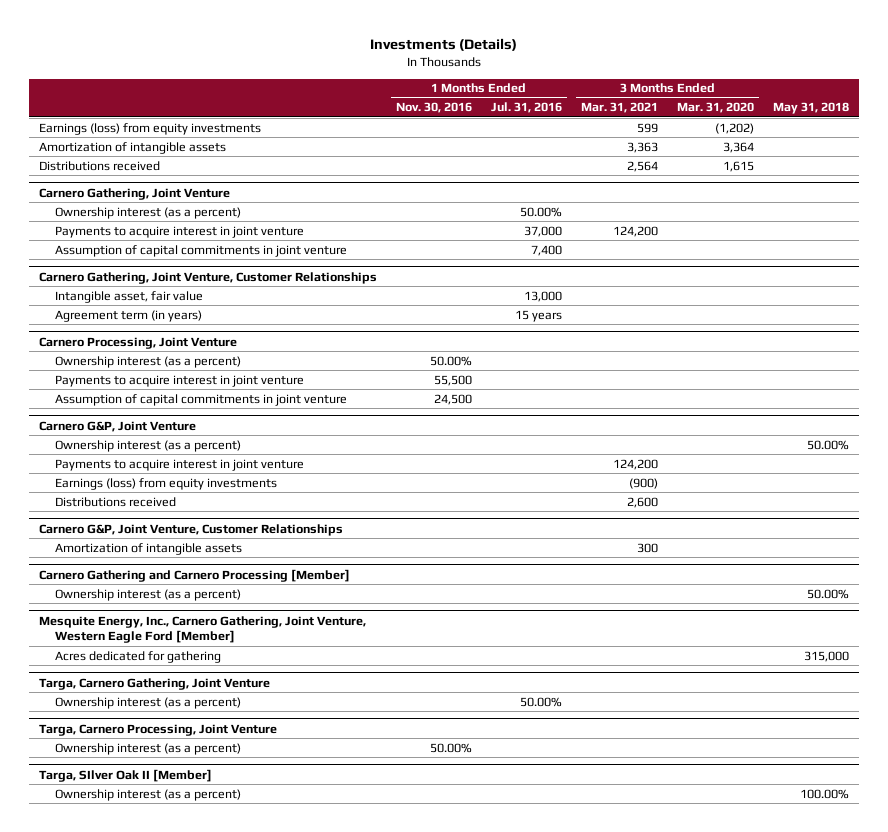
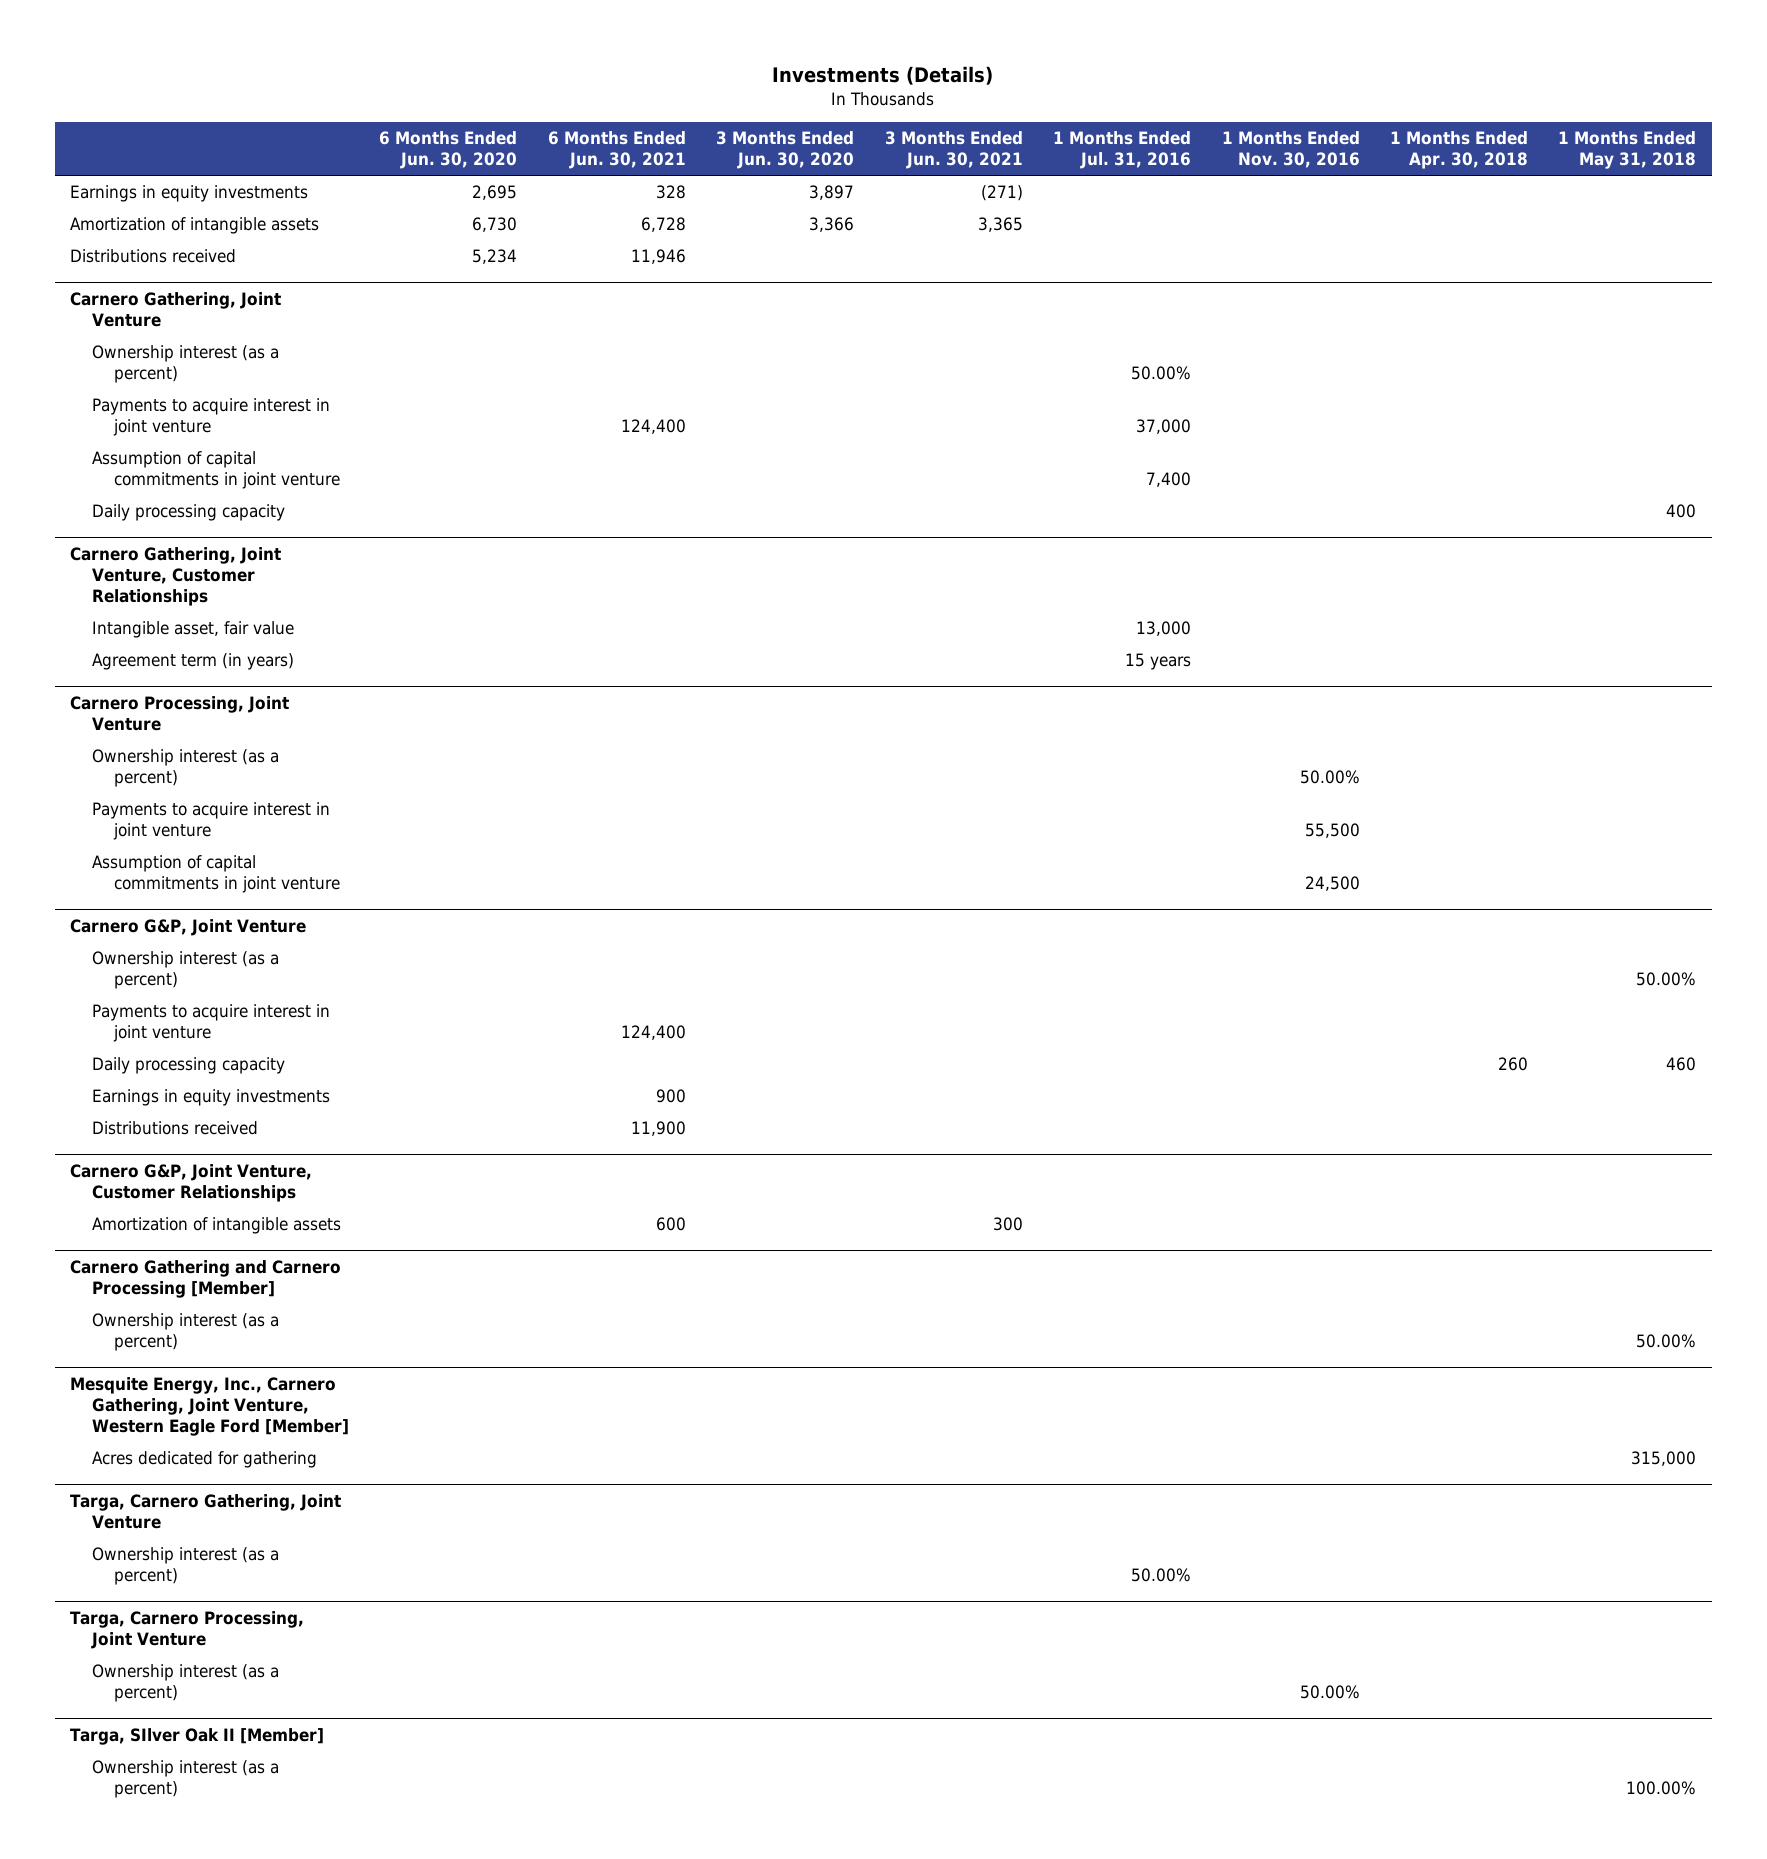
- | 1 Months Ended Nov. 30, 2016 | 1 Months Ended Jul. 31, 2016 | 3 Months Ended Mar. 31, 2021 | 3 Months Ended Mar. 31, 2020 | May 31, 2018
+ | 6 Months Ended Jun. 30, 2020 | 6 Months Ended Jun. 30, 2021 | 3 Months Ended Jun. 30, 2020 | 3 Months Ended Jun. 30, 2021 | 1 Months Ended Jul. 31, 2016 | 1 Months Ended Nov. 30, 2016 | 1 Months Ended Apr. 30, 2018 | 1 Months Ended May 31, 2018
- Earnings (loss) from equity investments | | | 599 | (1,202) |
+ Earnings in equity investments | 2,695 | 328 | 3,897 | (271) | | | |
@ Carnero Gathering, Joint Venture
+ Daily processing capacity | | | | | | | | 400
@ Carnero G&P, Joint Venture
- Earnings (loss) from equity investments | | | (900) | |
+ Daily processing capacity | | | | | | | 260 | 460
+ Earnings in equity investments | | 900 | | | | | |

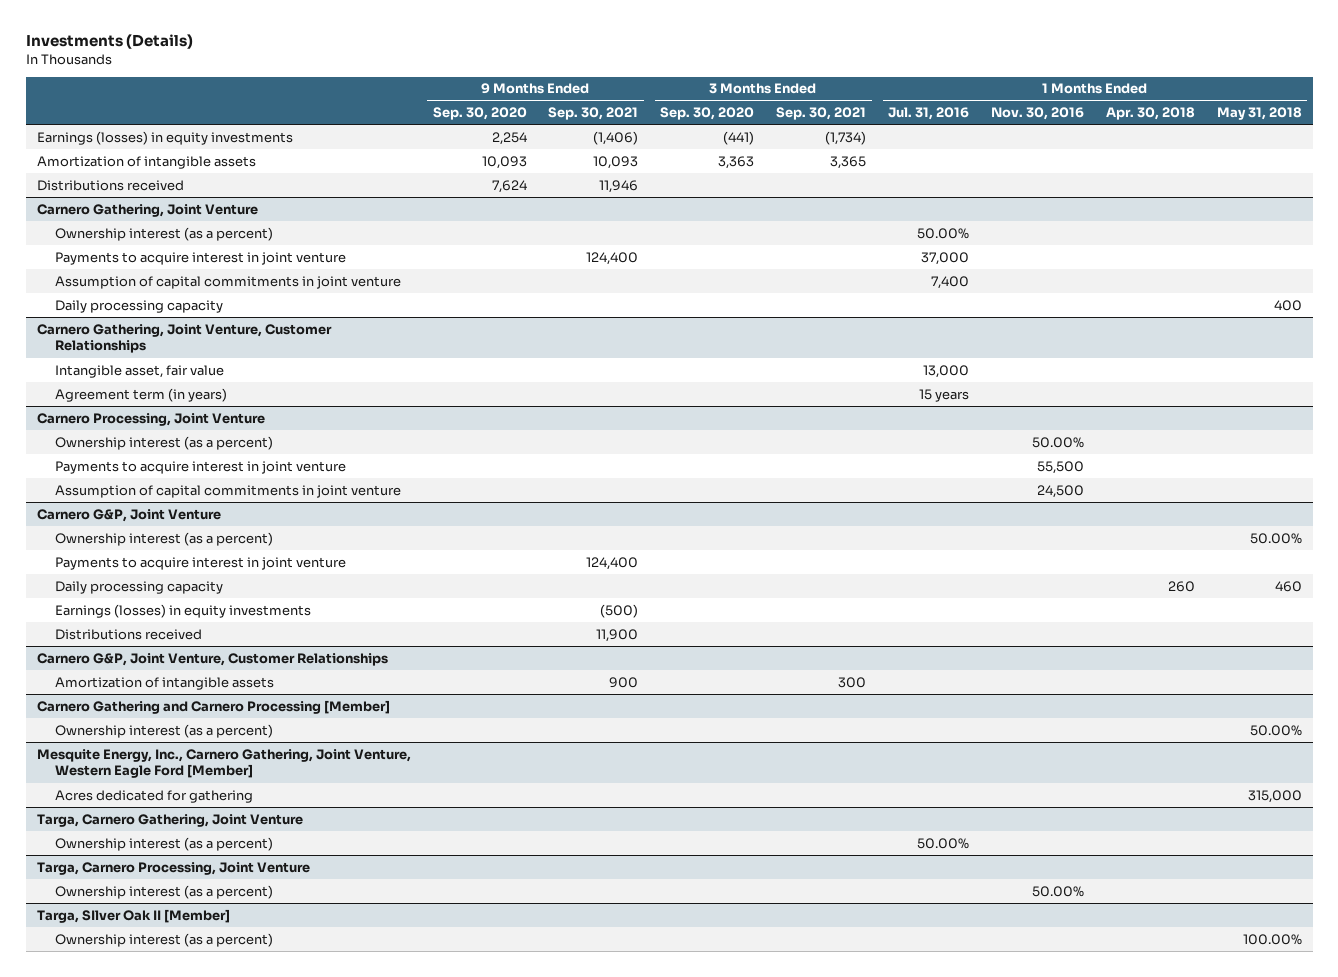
- | 6 Months Ended Jun. 30, 2020 | 6 Months Ended Jun. 30, 2021 | 3 Months Ended Jun. 30, 2020 | 3 Months Ended Jun. 30, 2021 | 1 Months Ended Jul. 31, 2016 | 1 Months Ended Nov. 30, 2016 | 1 Months Ended Apr. 30, 2018 | 1 Months Ended May 31, 2018
+ | 9 Months Ended Sep. 30, 2020 | 9 Months Ended Sep. 30, 2021 | 3 Months Ended Sep. 30, 2020 | 3 Months Ended Sep. 30, 2021 | 1 Months Ended Jul. 31, 2016 | 1 Months Ended Nov. 30, 2016 | 1 Months Ended Apr. 30, 2018 | 1 Months Ended May 31, 2018
- Earnings in equity investments | 2,695 | 328 | 3,897 | (271) | | | |
+ Earnings (losses) in equity investments | 2,254 | (1,406) | (441) | (1,734) | | | |
@ Carnero G&P, Joint Venture
- Earnings in equity investments | | 900 | | | | | |
+ Earnings (losses) in equity investments | | (500) | | | | | |

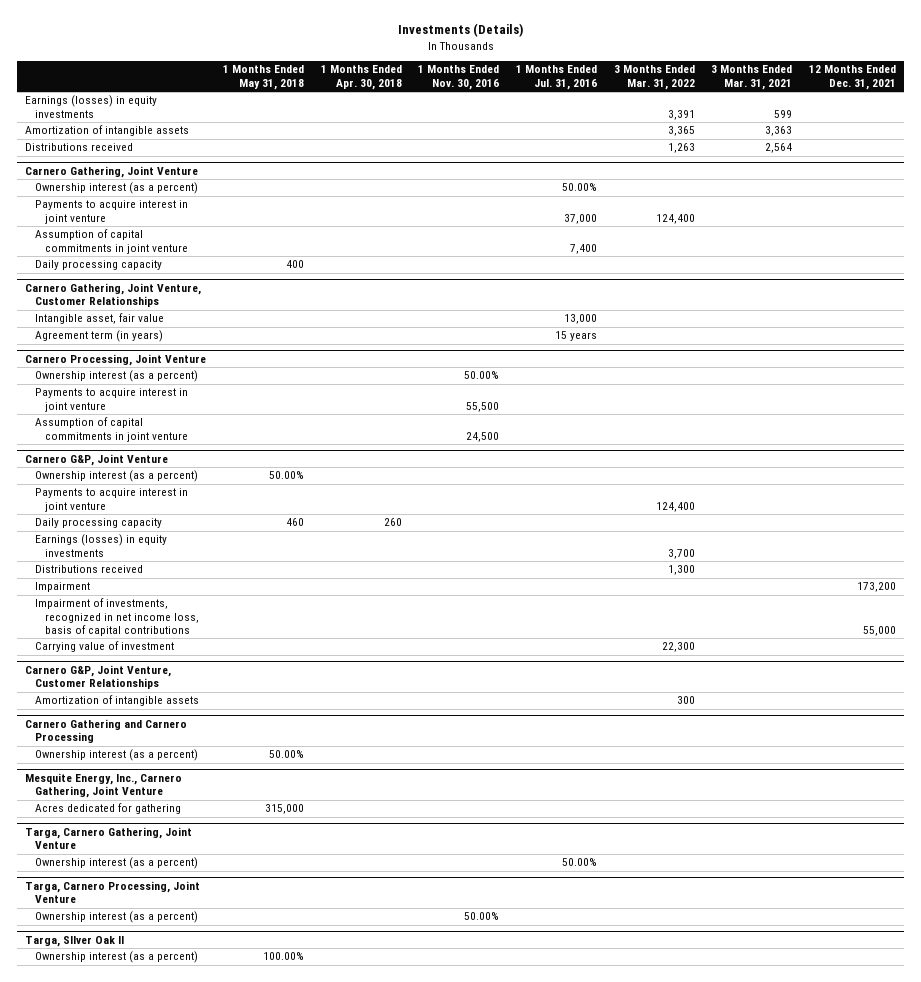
- | 9 Months Ended Sep. 30, 2020 | 9 Months Ended Sep. 30, 2021 | 3 Months Ended Sep. 30, 2020 | 3 Months Ended Sep. 30, 2021 | 1 Months Ended Jul. 31, 2016 | 1 Months Ended Nov. 30, 2016 | 1 Months Ended Apr. 30, 2018 | 1 Months Ended May 31, 2018
+ | 1 Months Ended May 31, 2018 | 1 Months Ended Apr. 30, 2018 | 1 Months Ended Nov. 30, 2016 | 1 Months Ended Jul. 31, 2016 | 3 Months Ended Mar. 31, 2022 | 3 Months Ended Mar. 31, 2021 | 12 Months Ended Dec. 31, 2021
@ Carnero G&P, Joint Venture
+ Impairment | | | | | | | 173,200
+ Impairment of investments, recognized in net income loss, basis of capital contributions | | | | | | | 55,000
+ Carrying value of investment | | | | | 22,300 | |
- Carnero Gathering and Carnero Processing [Member]
+ Carnero Gathering and Carnero Processing
- Mesquite Energy, Inc., Carnero Gathering, Joint Venture, Western Eagle Ford [Member]
+ Mesquite Energy, Inc., Carnero Gathering, Joint Venture
- Targa, SIlver Oak II [Member]
+ Targa, SIlver Oak II

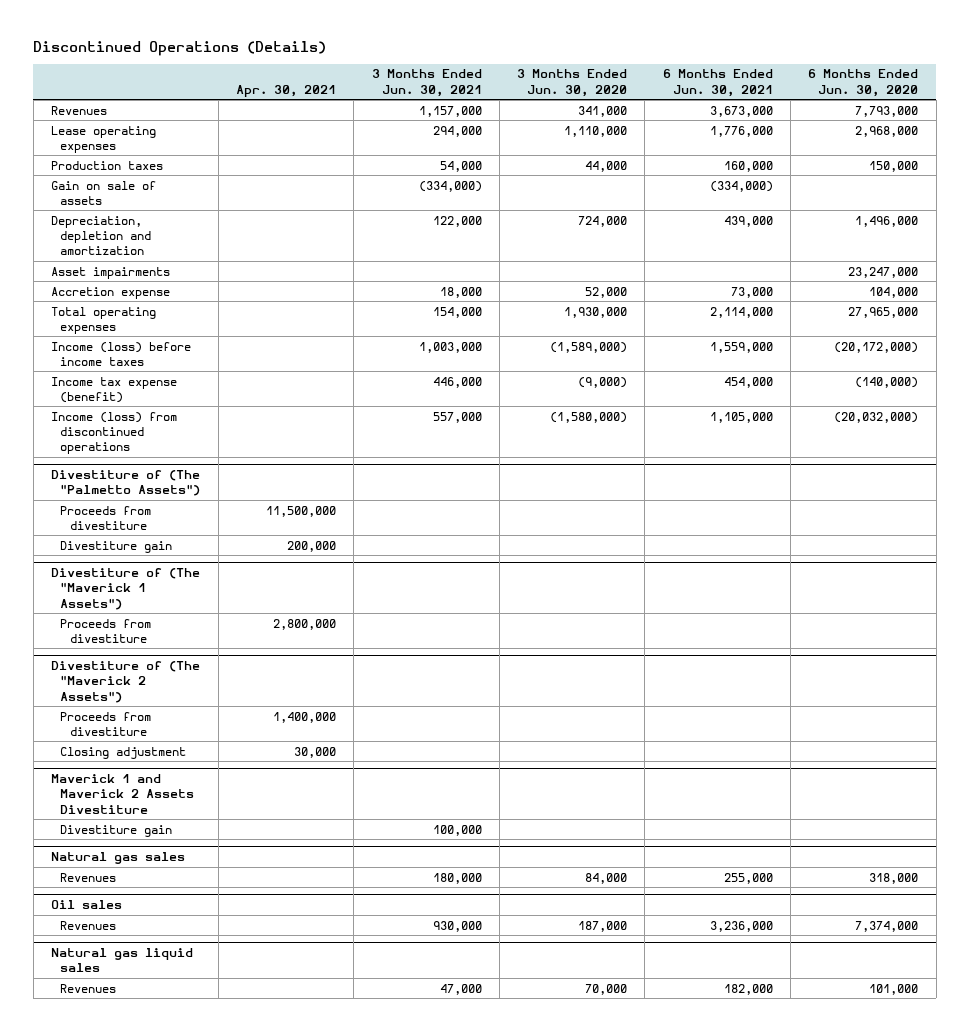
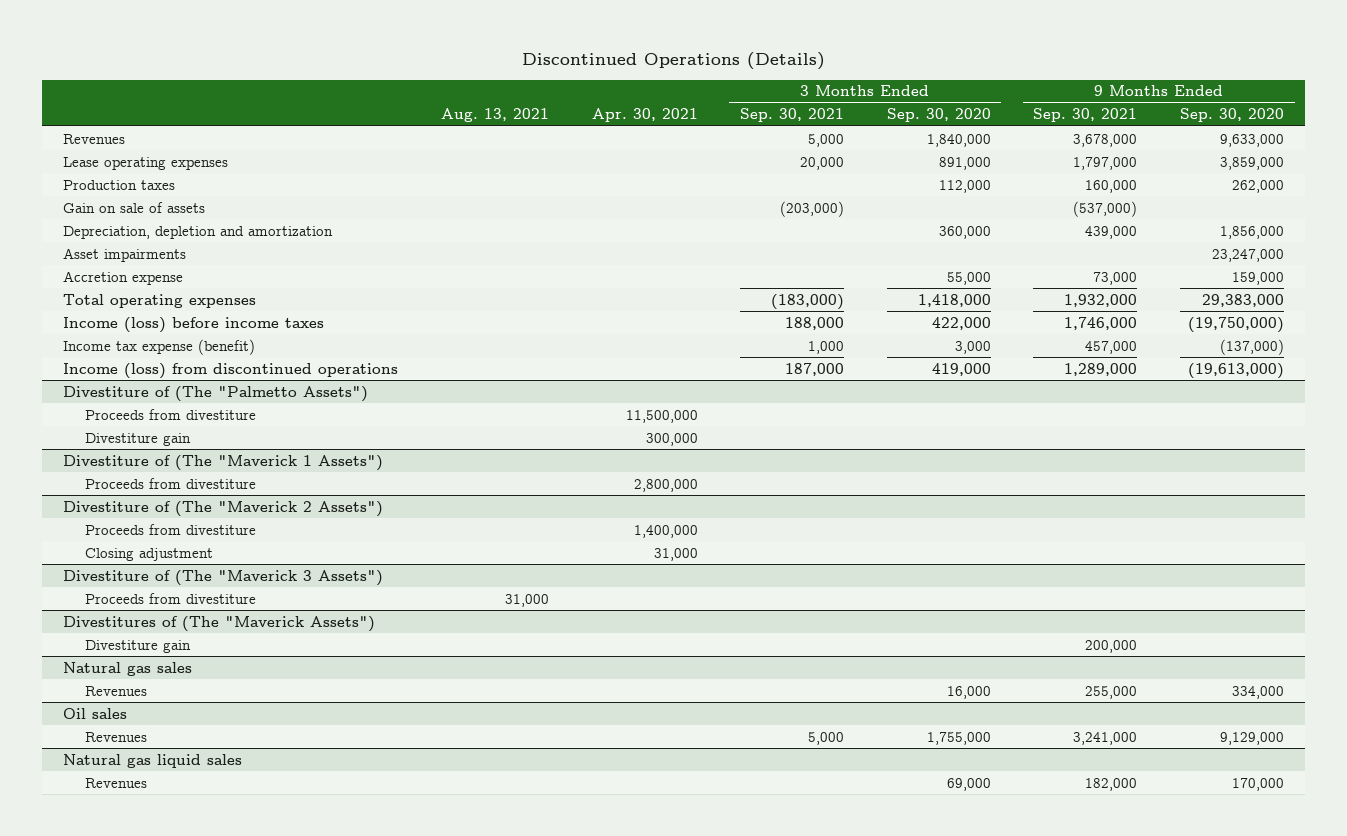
- | Apr. 30, 2021 | 3 Months Ended Jun. 30, 2021 | 3 Months Ended Jun. 30, 2020 | 6 Months Ended Jun. 30, 2021 | 6 Months Ended Jun. 30, 2020
+ | Aug. 13, 2021 | Apr. 30, 2021 | 3 Months Ended Sep. 30, 2021 | 3 Months Ended Sep. 30, 2020 | 9 Months Ended Sep. 30, 2021 | 9 Months Ended Sep. 30, 2020
@ Divestiture of (The "Palmetto Assets")
- Divestiture gain | 200,000 | | | |
+ Divestiture gain | | 300,000 | | | |
@ Divestiture of (The "Maverick 2 Assets")
- Closing adjustment | 30,000 | | | |
- Maverick 1 and Maverick 2 Assets Divestiture
- Divestiture gain | | 100,000 | | |
@ Divestiture of (The "Maverick 2 Assets")
+ Closing adjustment | | 31,000 | | | |
+ Divestiture of (The "Maverick 3 Assets")
+ Proceeds from divestiture | 31,000 | | | | |
+ Divestitures of (The "Maverick Assets")
+ Divestiture gain | | | | | 200,000 |

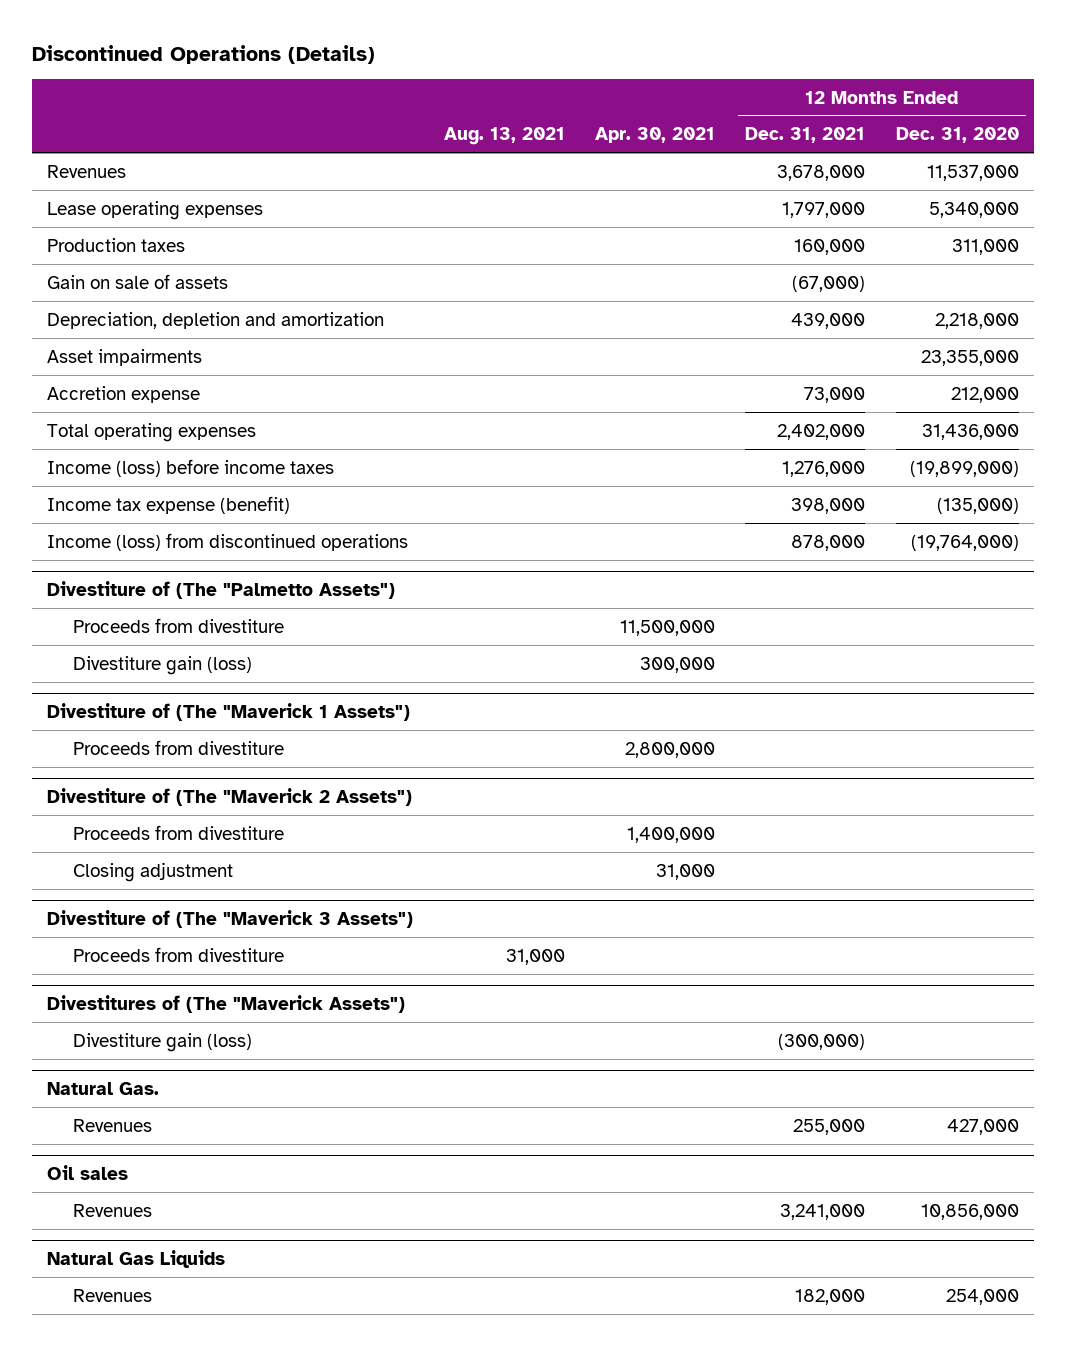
- | Aug. 13, 2021 | Apr. 30, 2021 | 3 Months Ended Sep. 30, 2021 | 3 Months Ended Sep. 30, 2020 | 9 Months Ended Sep. 30, 2021 | 9 Months Ended Sep. 30, 2020
+ | Aug. 13, 2021 | Apr. 30, 2021 | 12 Months Ended Dec. 31, 2021 | 12 Months Ended Dec. 31, 2020
@ Divestiture of (The "Palmetto Assets")
- Divestiture gain | | 300,000 | | | |
+ Divestiture gain (loss) | | 300,000 | |
@ Divestitures of (The "Maverick Assets")
- Divestiture gain | | | | | 200,000 |
- Natural gas sales
@ Divestitures of (The "Maverick Assets")
+ Divestiture gain (loss) | | | (300,000) |
+ Natural Gas.
- Natural gas liquid sales
+ Natural Gas Liquids

